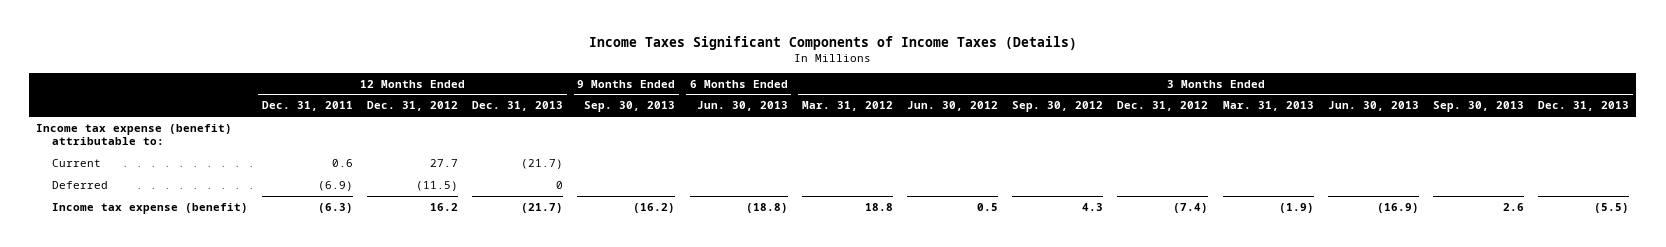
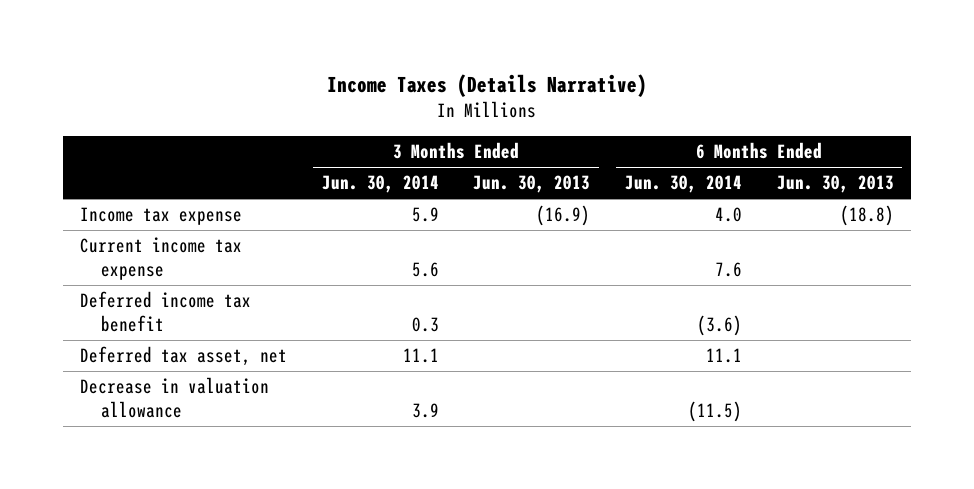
- Income Taxes Significant Components of Income Taxes (Details)
+ Income Taxes (Details Narrative)
- | 12 Months Ended Dec. 31, 2011 | 12 Months Ended Dec. 31, 2012 | 12 Months Ended Dec. 31, 2013 | 9 Months Ended Sep. 30, 2013 | 6 Months Ended Jun. 30, 2013 | 3 Months Ended Mar. 31, 2012 | 3 Months Ended Jun. 30, 2012 | 3 Months Ended Sep. 30, 2012 | 3 Months Ended Dec. 31, 2012 | 3 Months Ended Mar. 31, 2013 | 3 Months Ended Jun. 30, 2013 | 3 Months Ended Sep. 30, 2013 | 3 Months Ended Dec. 31, 2013
+ | 3 Months Ended Jun. 30, 2014 | 3 Months Ended Jun. 30, 2013 | 6 Months Ended Jun. 30, 2014 | 6 Months Ended Jun. 30, 2013
- Income tax expense (benefit) attributable to:
- Current | 0.6 | 27.7 | (21.7) | | | | | | | | | |
- Deferred | (6.9) | (11.5) | 0 | | | | | | | | | |
- Income tax expense (benefit) | (6.3) | 16.2 | (21.7) | (16.2) | (18.8) | 18.8 | 0.5 | 4.3 | (7.4) | (1.9) | (16.9) | 2.6 | (5.5)
+ Income tax expense | 5.9 | (16.9) | 4.0 | (18.8)
+ Current income tax expense | 5.6 | | 7.6 |
+ Deferred income tax benefit | 0.3 | | (3.6) |
+ Deferred tax asset, net | 11.1 | | 11.1 |
+ Decrease in valuation allowance | 3.9 | | (11.5) |

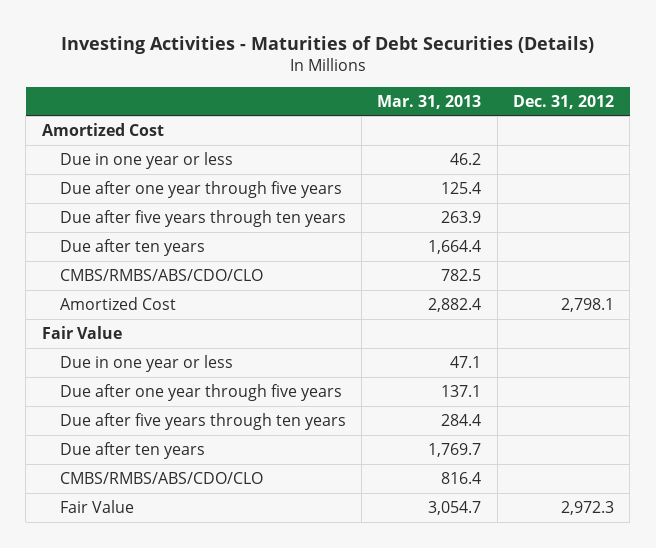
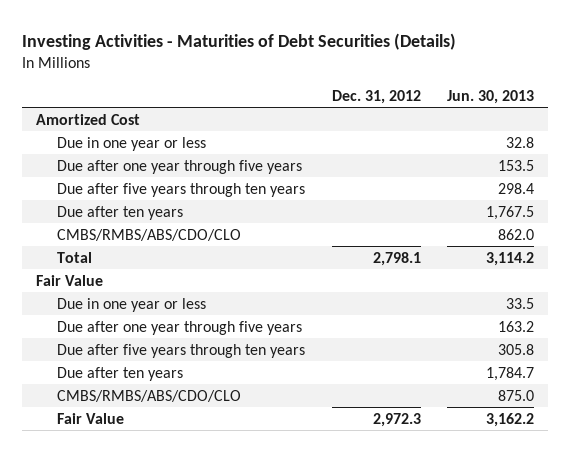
- | Mar. 31, 2013 | Dec. 31, 2012
+ | Dec. 31, 2012 | Jun. 30, 2013
- Amortized Cost | 2,882.4 | 2,798.1
+ Total | 2,798.1 | 3,114.2

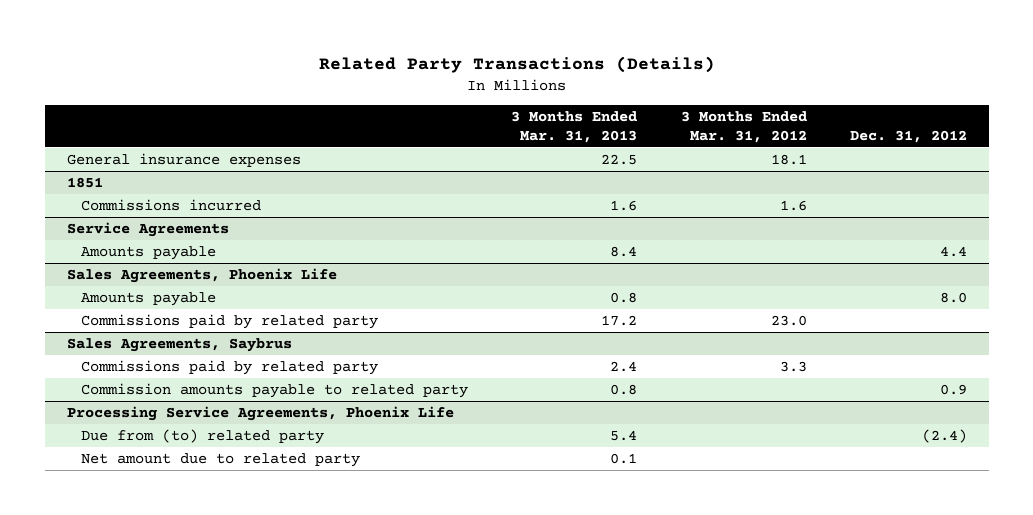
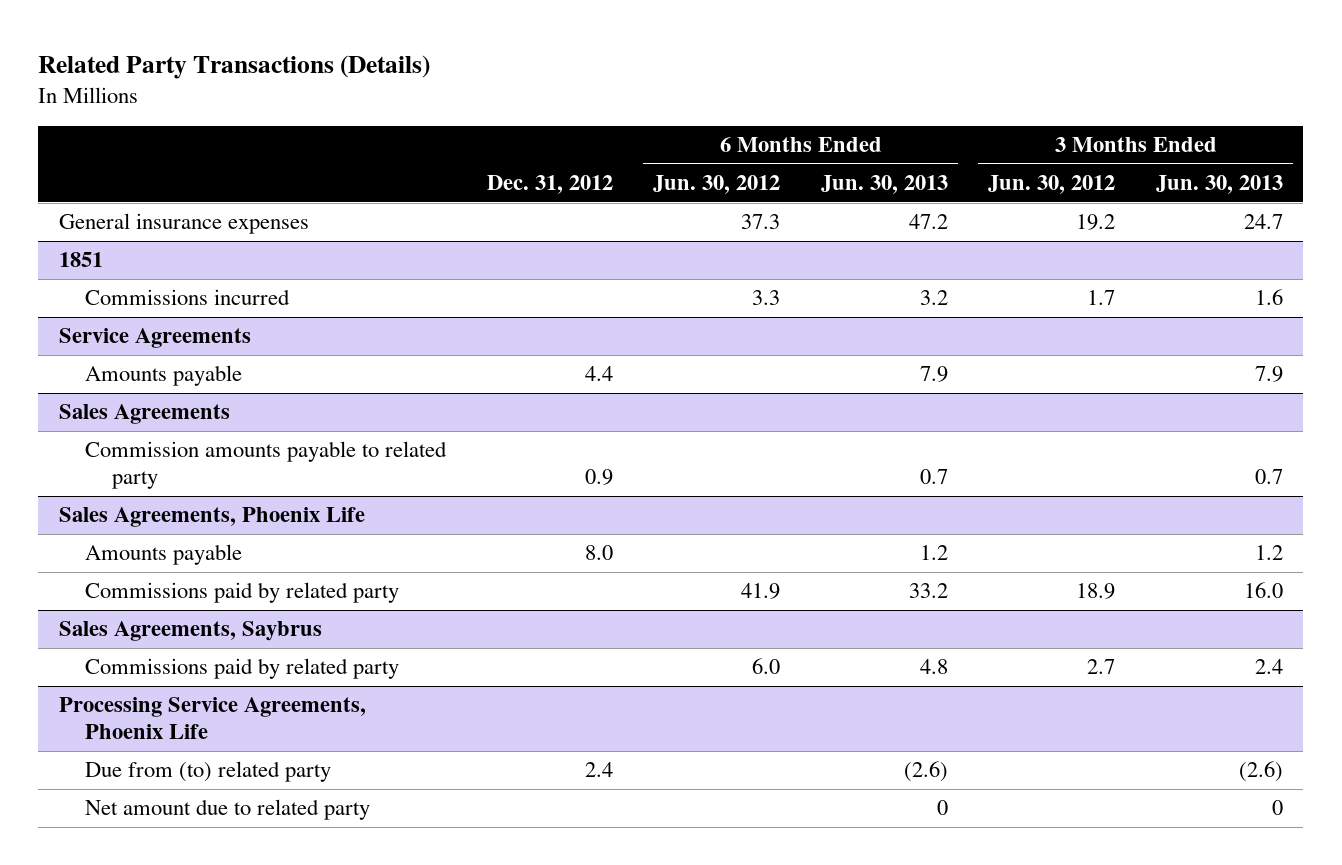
- | 3 Months Ended Mar. 31, 2013 | 3 Months Ended Mar. 31, 2012 | Dec. 31, 2012
+ | Dec. 31, 2012 | 6 Months Ended Jun. 30, 2012 | 6 Months Ended Jun. 30, 2013 | 3 Months Ended Jun. 30, 2012 | 3 Months Ended Jun. 30, 2013
+ Sales Agreements
+ Commission amounts payable to related party | 0.9 | | 0.7 | | 0.7
@ Sales Agreements, Saybrus
- Commission amounts payable to related party | 0.8 | | 0.9
@ Processing Service Agreements, Phoenix Life
- Due from (to) related party | 5.4 | | (2.4)
+ Due from (to) related party | 2.4 | | (2.6) | | (2.6)

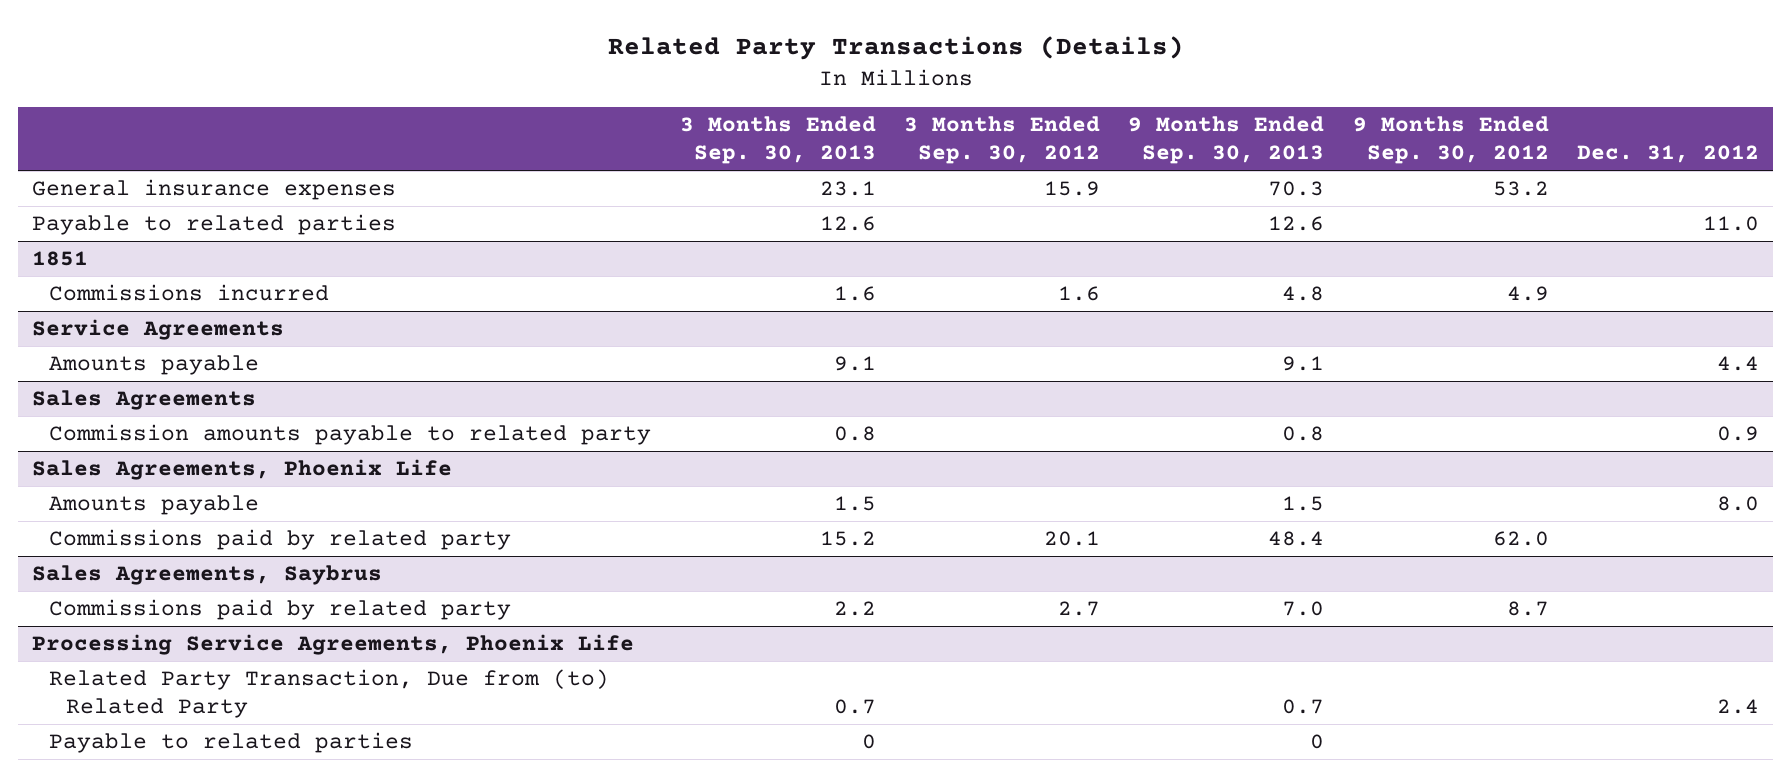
- | Dec. 31, 2012 | 6 Months Ended Jun. 30, 2012 | 6 Months Ended Jun. 30, 2013 | 3 Months Ended Jun. 30, 2012 | 3 Months Ended Jun. 30, 2013
+ | 3 Months Ended Sep. 30, 2013 | 3 Months Ended Sep. 30, 2012 | 9 Months Ended Sep. 30, 2013 | 9 Months Ended Sep. 30, 2012 | Dec. 31, 2012
+ Payable to related parties | 12.6 | | 12.6 | | 11.0
@ Processing Service Agreements, Phoenix Life
- Due from (to) related party | 2.4 | | (2.6) | | (2.6)
- Net amount due to related party | | | 0 | | 0
+ Related Party Transaction, Due from (to) Related Party | 0.7 | | 0.7 | | 2.4
+ Payable to related parties | 0 | | 0 | |

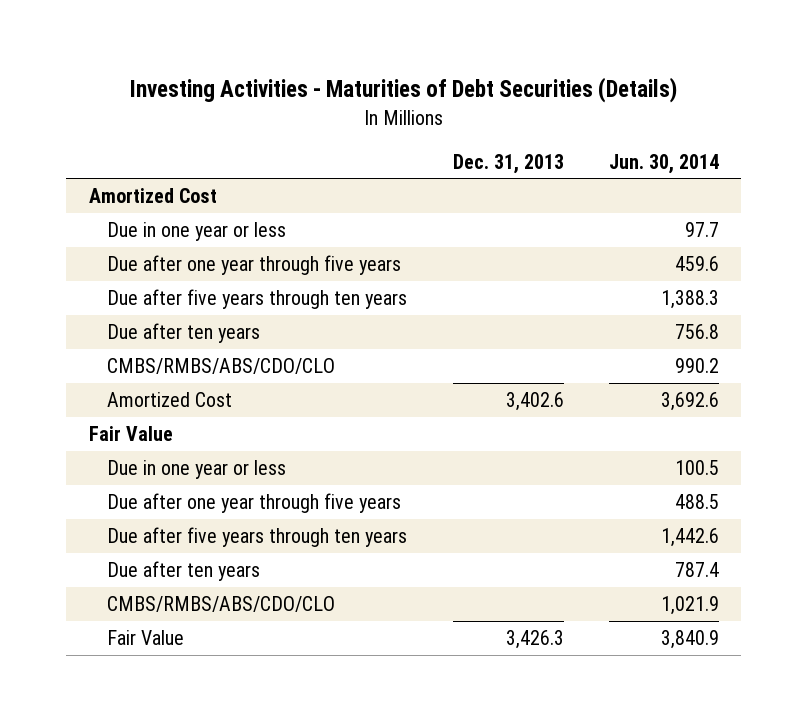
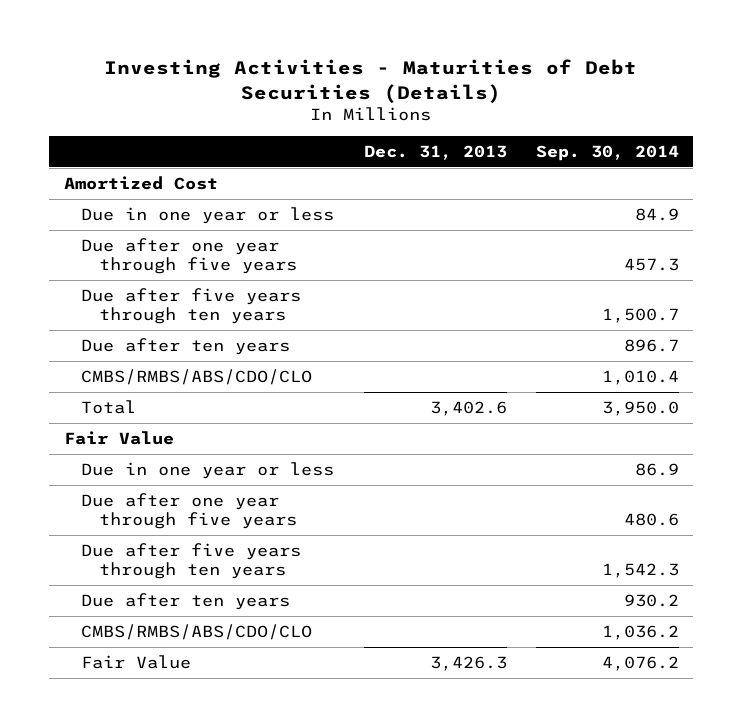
- | Dec. 31, 2013 | Jun. 30, 2014
+ | Dec. 31, 2013 | Sep. 30, 2014
- Amortized Cost | 3,402.6 | 3,692.6
+ Total | 3,402.6 | 3,950.0

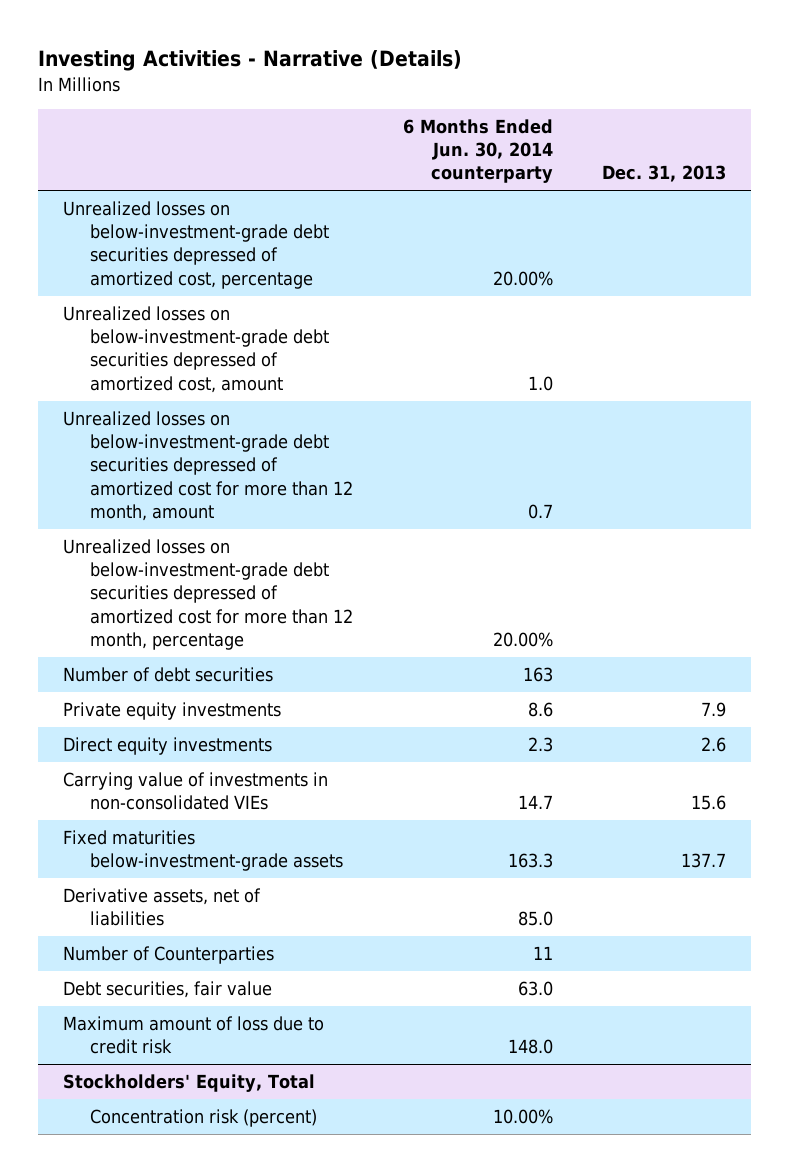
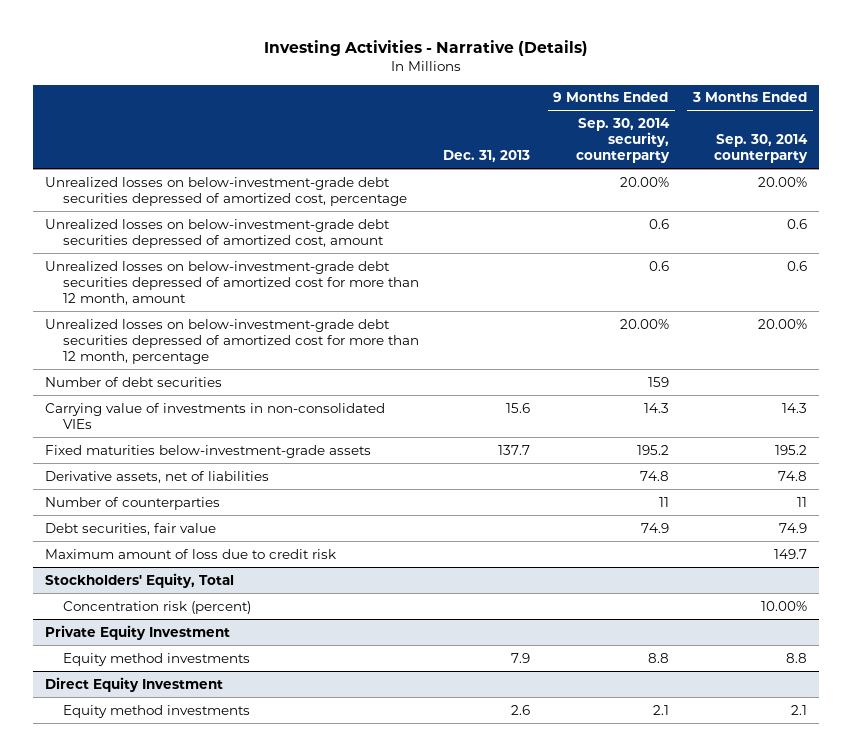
- | 6 Months Ended Jun. 30, 2014 counterparty | Dec. 31, 2013
+ | Dec. 31, 2013 | 9 Months Ended Sep. 30, 2014 security, counterparty | 3 Months Ended Sep. 30, 2014 counterparty
- Private equity investments | 8.6 | 7.9
- Direct equity investments | 2.3 | 2.6
- Number of Counterparties | 11 |
+ Number of counterparties | | 11 | 11
+ Private Equity Investment
+ Equity method investments | 7.9 | 8.8 | 8.8
+ Direct Equity Investment
+ Equity method investments | 2.6 | 2.1 | 2.1

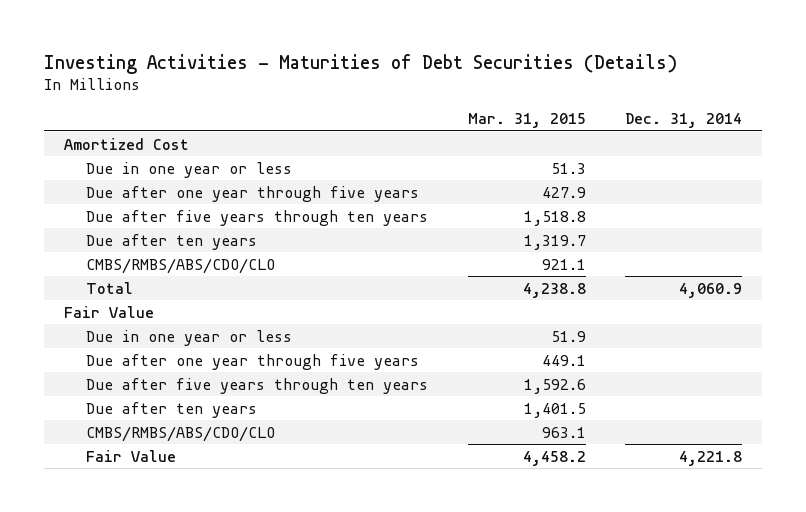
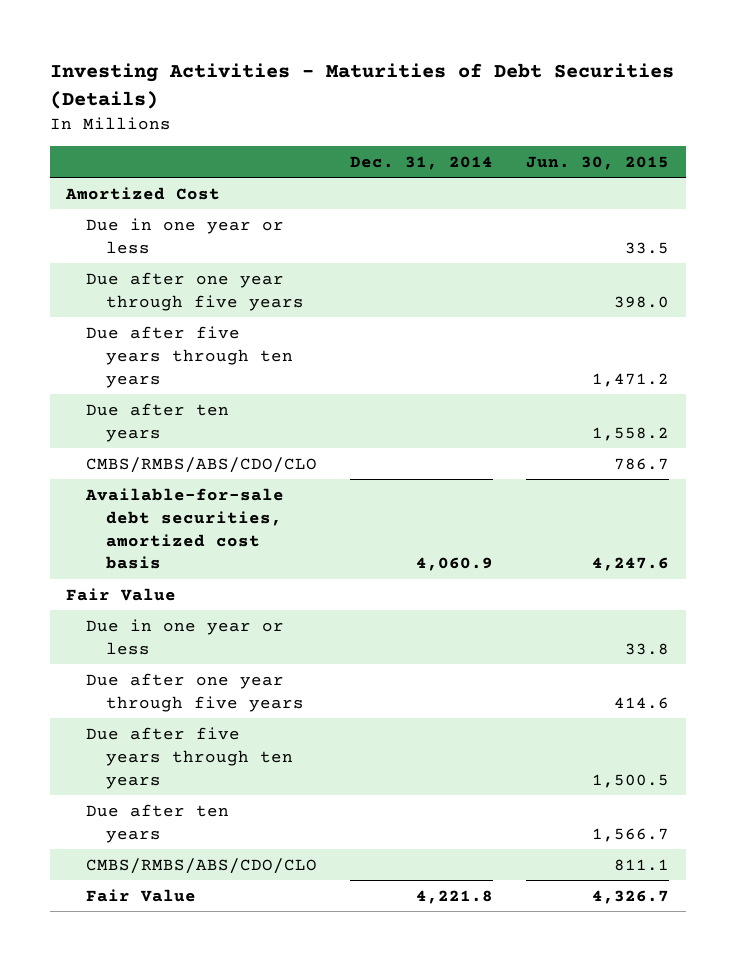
- | Mar. 31, 2015 | Dec. 31, 2014
+ | Dec. 31, 2014 | Jun. 30, 2015
- Total | 4,238.8 | 4,060.9
+ Available-for-sale debt securities, amortized cost basis | 4,060.9 | 4,247.6

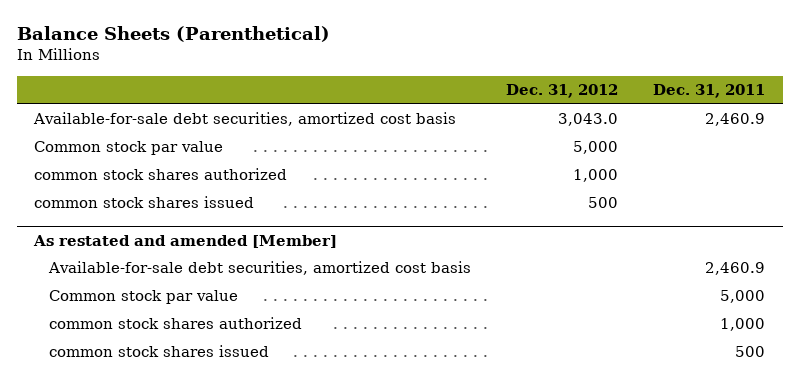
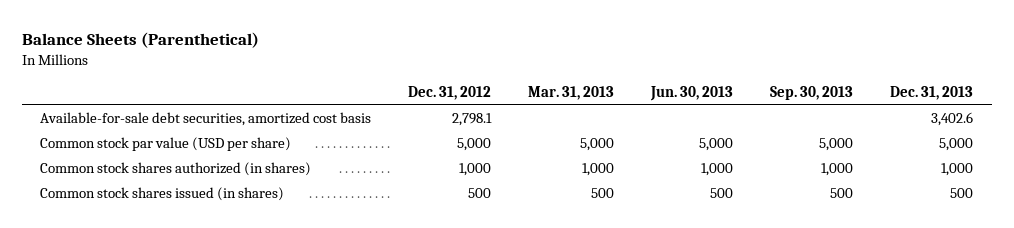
- | Dec. 31, 2012 | Dec. 31, 2011
+ | Dec. 31, 2012 | Mar. 31, 2013 | Jun. 30, 2013 | Sep. 30, 2013 | Dec. 31, 2013
- Available-for-sale debt securities, amortized cost basis | 3,043.0 | 2,460.9
- Common stock par value | 5,000 |
- common stock shares authorized | 1,000 |
- common stock shares issued | 500 |
- As restated and amended [Member]
- Available-for-sale debt securities, amortized cost basis | | 2,460.9
- Common stock par value | | 5,000
- common stock shares authorized | | 1,000
- common stock shares issued | | 500
+ Available-for-sale debt securities, amortized cost basis | 2,798.1 | | | | 3,402.6
+ Common stock par value (USD per share) | 5,000 | 5,000 | 5,000 | 5,000 | 5,000
+ Common stock shares authorized (in shares) | 1,000 | 1,000 | 1,000 | 1,000 | 1,000
+ Common stock shares issued (in shares) | 500 | 500 | 500 | 500 | 500

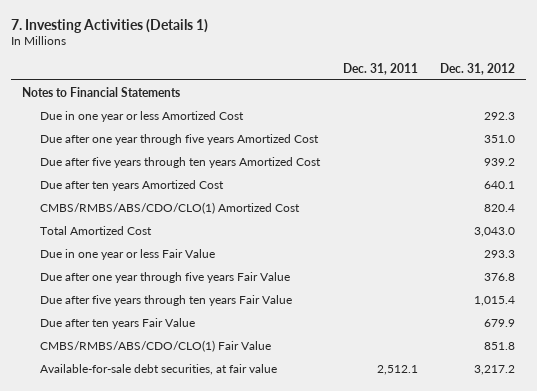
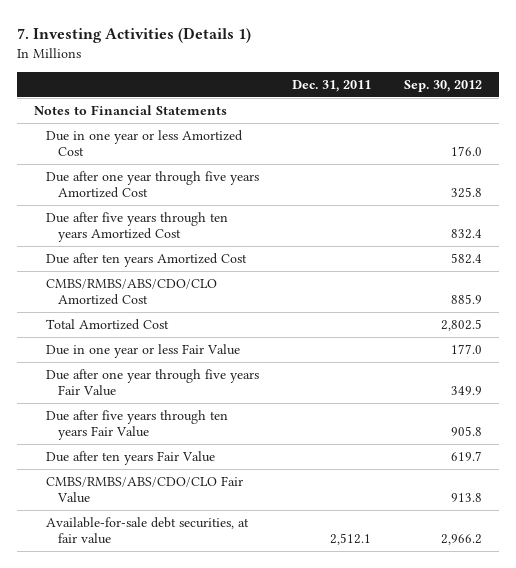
- | Dec. 31, 2011 | Dec. 31, 2012
+ | Dec. 31, 2011 | Sep. 30, 2012
- CMBS/RMBS/ABS/CDO/CLO(1) Amortized Cost | | 820.4
+ CMBS/RMBS/ABS/CDO/CLO Amortized Cost | | 885.9
- CMBS/RMBS/ABS/CDO/CLO(1) Fair Value | | 851.8
+ CMBS/RMBS/ABS/CDO/CLO Fair Value | | 913.8

